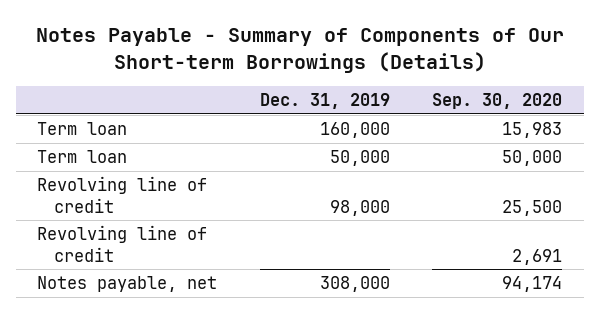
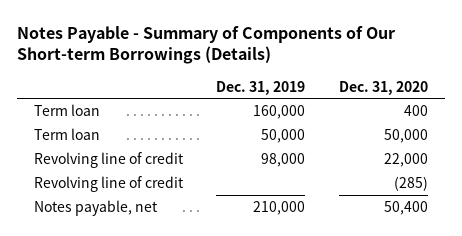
- | Dec. 31, 2019 | Sep. 30, 2020
+ | Dec. 31, 2019 | Dec. 31, 2020
- Notes payable, net | 308,000 | 94,174
+ Notes payable, net | 210,000 | 50,400

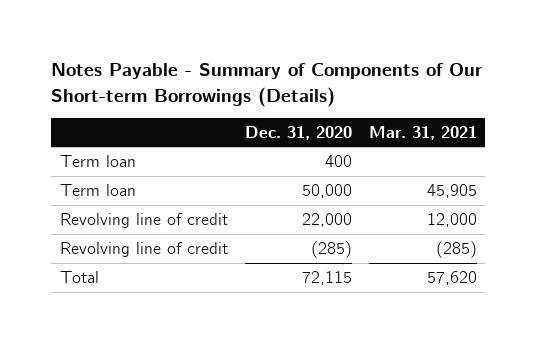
- | Dec. 31, 2019 | Dec. 31, 2020
+ | Dec. 31, 2020 | Mar. 31, 2021
- Notes payable, net | 210,000 | 50,400
+ Total | 72,115 | 57,620

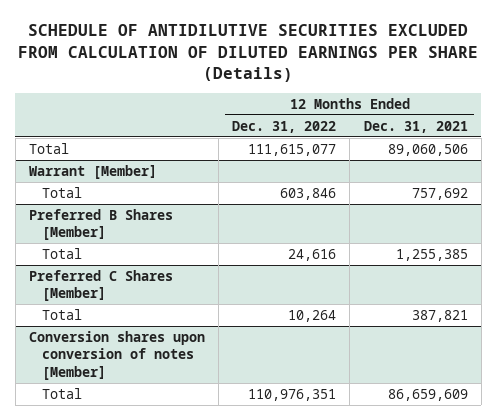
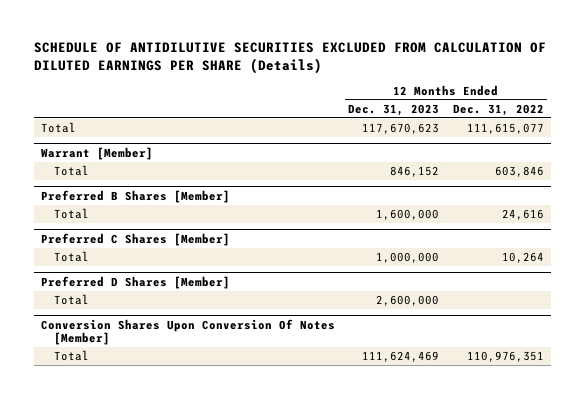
- | 12 Months Ended Dec. 31, 2022 | 12 Months Ended Dec. 31, 2021
+ | 12 Months Ended Dec. 31, 2023 | 12 Months Ended Dec. 31, 2022
- Conversion shares upon conversion of notes [Member]
+ Preferred D Shares [Member]
+ Total | 2,600,000 |
+ Conversion Shares Upon Conversion Of Notes [Member]

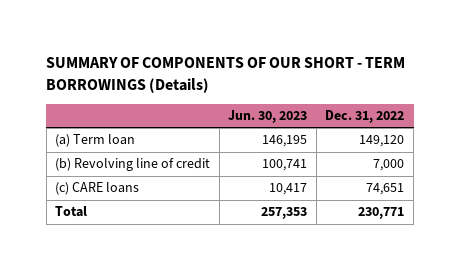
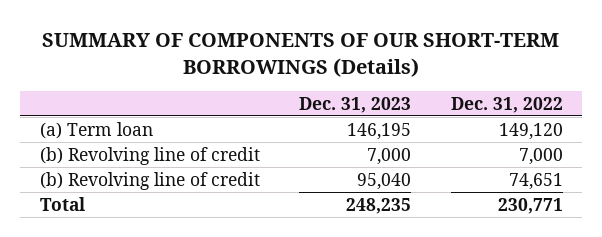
- SUMMARY OF COMPONENTS OF OUR SHORT - TERM BORROWINGS (Details)
+ SUMMARY OF COMPONENTS OF OUR SHORT-TERM BORROWINGS (Details)
- | Jun. 30, 2023 | Dec. 31, 2022
+ | Dec. 31, 2023 | Dec. 31, 2022
- (c) CARE loans | 10,417 | 74,651
+ (b) Revolving line of credit | 95,040 | 74,651

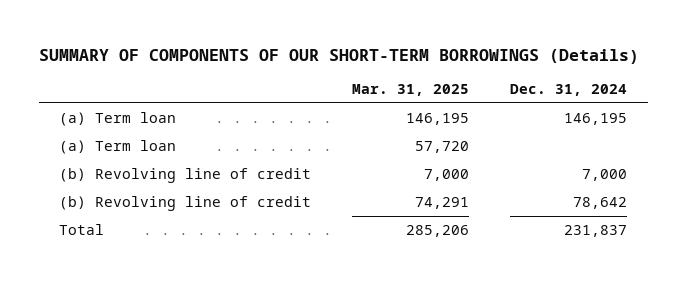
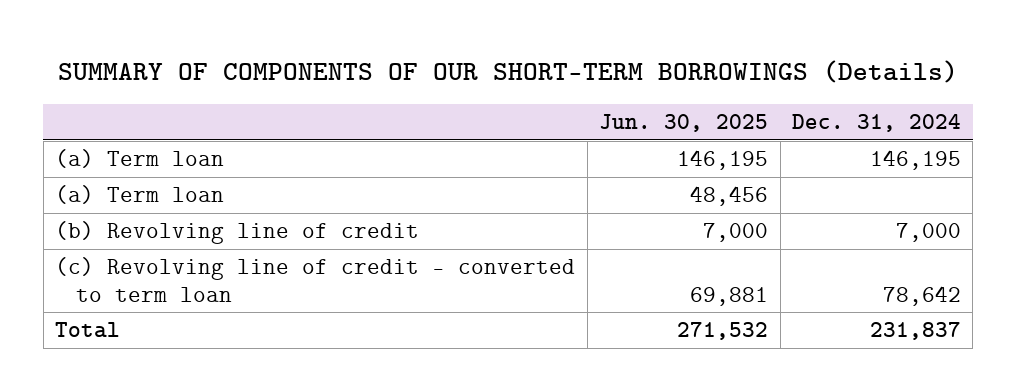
- | Mar. 31, 2025 | Dec. 31, 2024
+ | Jun. 30, 2025 | Dec. 31, 2024
- (b) Revolving line of credit | 74,291 | 78,642
+ (c) Revolving line of credit - converted to term loan | 69,881 | 78,642

